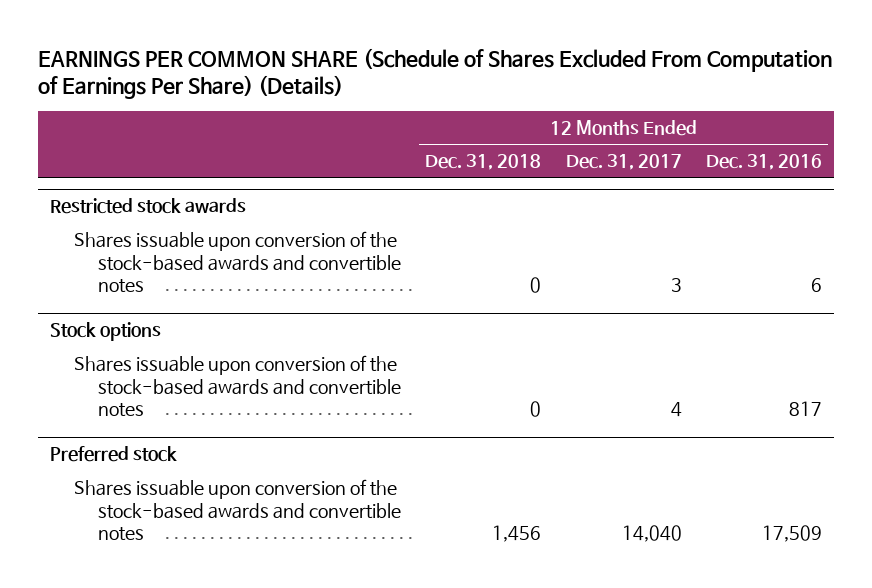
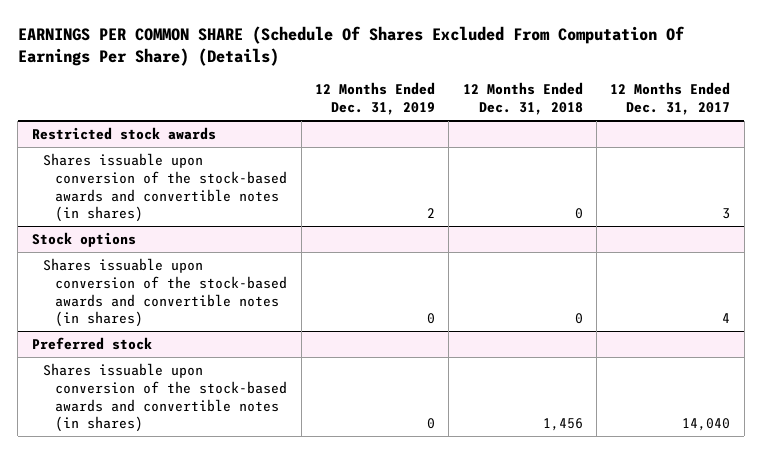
- EARNINGS PER COMMON SHARE (Schedule of Shares Excluded From Computation of Earnings Per Share) (Details)
+ EARNINGS PER COMMON SHARE (Schedule Of Shares Excluded From Computation Of Earnings Per Share) (Details)
- | 12 Months Ended Dec. 31, 2018 | 12 Months Ended Dec. 31, 2017 | 12 Months Ended Dec. 31, 2016
+ | 12 Months Ended Dec. 31, 2019 | 12 Months Ended Dec. 31, 2018 | 12 Months Ended Dec. 31, 2017
@ Restricted stock awards
- Shares issuable upon conversion of the stock-based awards and convertible notes | 0 | 3 | 6
+ Shares issuable upon conversion of the stock-based awards and convertible notes (in shares) | 2 | 0 | 3
@ Stock options
- Shares issuable upon conversion of the stock-based awards and convertible notes | 0 | 4 | 817
+ Shares issuable upon conversion of the stock-based awards and convertible notes (in shares) | 0 | 0 | 4
@ Preferred stock
- Shares issuable upon conversion of the stock-based awards and convertible notes | 1,456 | 14,040 | 17,509
+ Shares issuable upon conversion of the stock-based awards and convertible notes (in shares) | 0 | 1,456 | 14,040

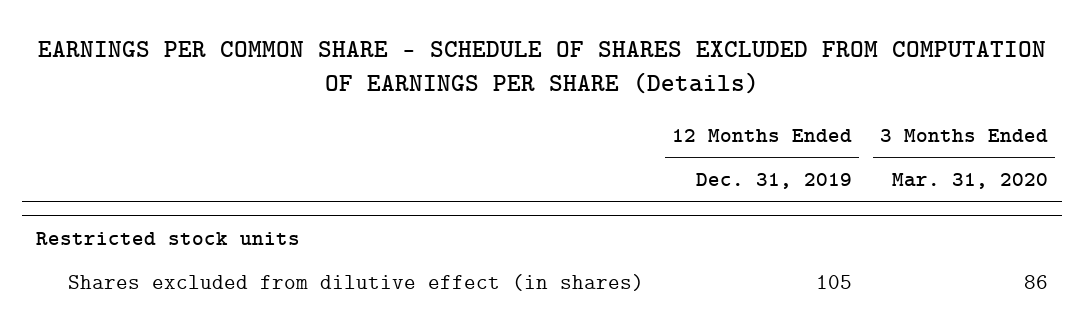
- EARNINGS PER COMMON SHARE (Schedule Of Shares Excluded From Computation Of Earnings Per Share) (Details)
+ EARNINGS PER COMMON SHARE - SCHEDULE OF SHARES EXCLUDED FROM COMPUTATION OF EARNINGS PER SHARE (Details)
- | 12 Months Ended Dec. 31, 2019 | 12 Months Ended Dec. 31, 2018 | 12 Months Ended Dec. 31, 2017
+ | 12 Months Ended Dec. 31, 2019 | 3 Months Ended Mar. 31, 2020
- Restricted stock awards
- Shares issuable upon conversion of the stock-based awards and convertible notes (in shares) | 2 | 0 | 3
- Stock options
- Shares issuable upon conversion of the stock-based awards and convertible notes (in shares) | 0 | 0 | 4
- Preferred stock
- Shares issuable upon conversion of the stock-based awards and convertible notes (in shares) | 0 | 1,456 | 14,040
+ Restricted stock units
+ Shares excluded from dilutive effect (in shares) | 105 | 86

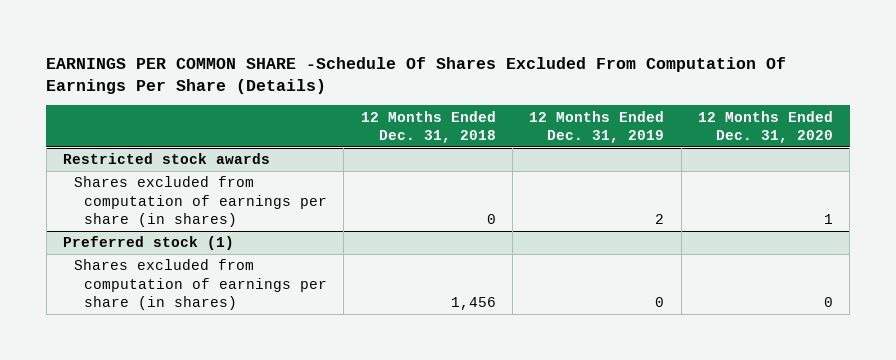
- EARNINGS PER COMMON SHARE - SCHEDULE OF SHARES EXCLUDED FROM COMPUTATION OF EARNINGS PER SHARE (Details)
+ EARNINGS PER COMMON SHARE -Schedule Of Shares Excluded From Computation Of Earnings Per Share (Details)
- | 12 Months Ended Dec. 31, 2019 | 3 Months Ended Mar. 31, 2020
+ | 12 Months Ended Dec. 31, 2018 | 12 Months Ended Dec. 31, 2019 | 12 Months Ended Dec. 31, 2020
- Restricted stock units
- Shares excluded from dilutive effect (in shares) | 105 | 86
+ Restricted stock awards
+ Shares excluded from computation of earnings per share (in shares) | 0 | 2 | 1
+ Preferred stock (1)
+ Shares excluded from computation of earnings per share (in shares) | 1,456 | 0 | 0

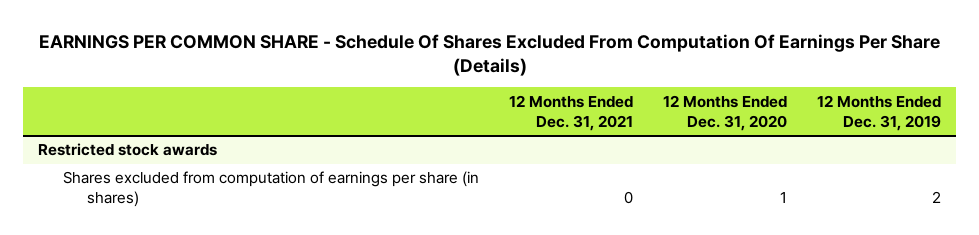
- EARNINGS PER COMMON SHARE -Schedule Of Shares Excluded From Computation Of Earnings Per Share (Details)
+ EARNINGS PER COMMON SHARE - Schedule Of Shares Excluded From Computation Of Earnings Per Share (Details)
- | 12 Months Ended Dec. 31, 2018 | 12 Months Ended Dec. 31, 2019 | 12 Months Ended Dec. 31, 2020
+ | 12 Months Ended Dec. 31, 2021 | 12 Months Ended Dec. 31, 2020 | 12 Months Ended Dec. 31, 2019
- Preferred stock (1)
- Shares excluded from computation of earnings per share (in shares) | 1,456 | 0 | 0

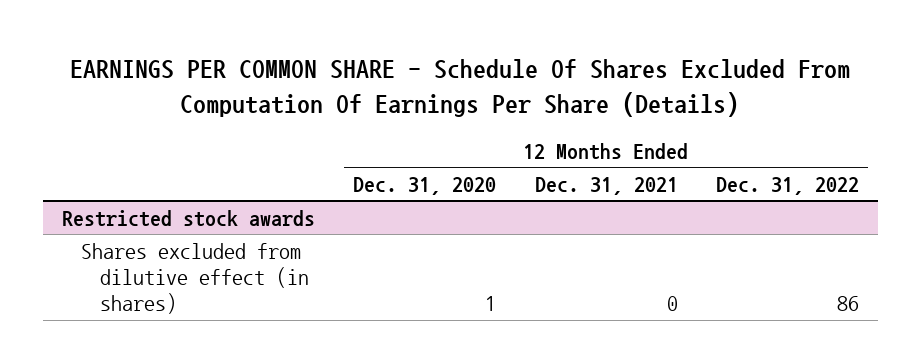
- | 12 Months Ended Dec. 31, 2021 | 12 Months Ended Dec. 31, 2020 | 12 Months Ended Dec. 31, 2019
+ | 12 Months Ended Dec. 31, 2020 | 12 Months Ended Dec. 31, 2021 | 12 Months Ended Dec. 31, 2022
@ Restricted stock awards
- Shares excluded from computation of earnings per share (in shares) | 0 | 1 | 2
+ Shares excluded from dilutive effect (in shares) | 1 | 0 | 86

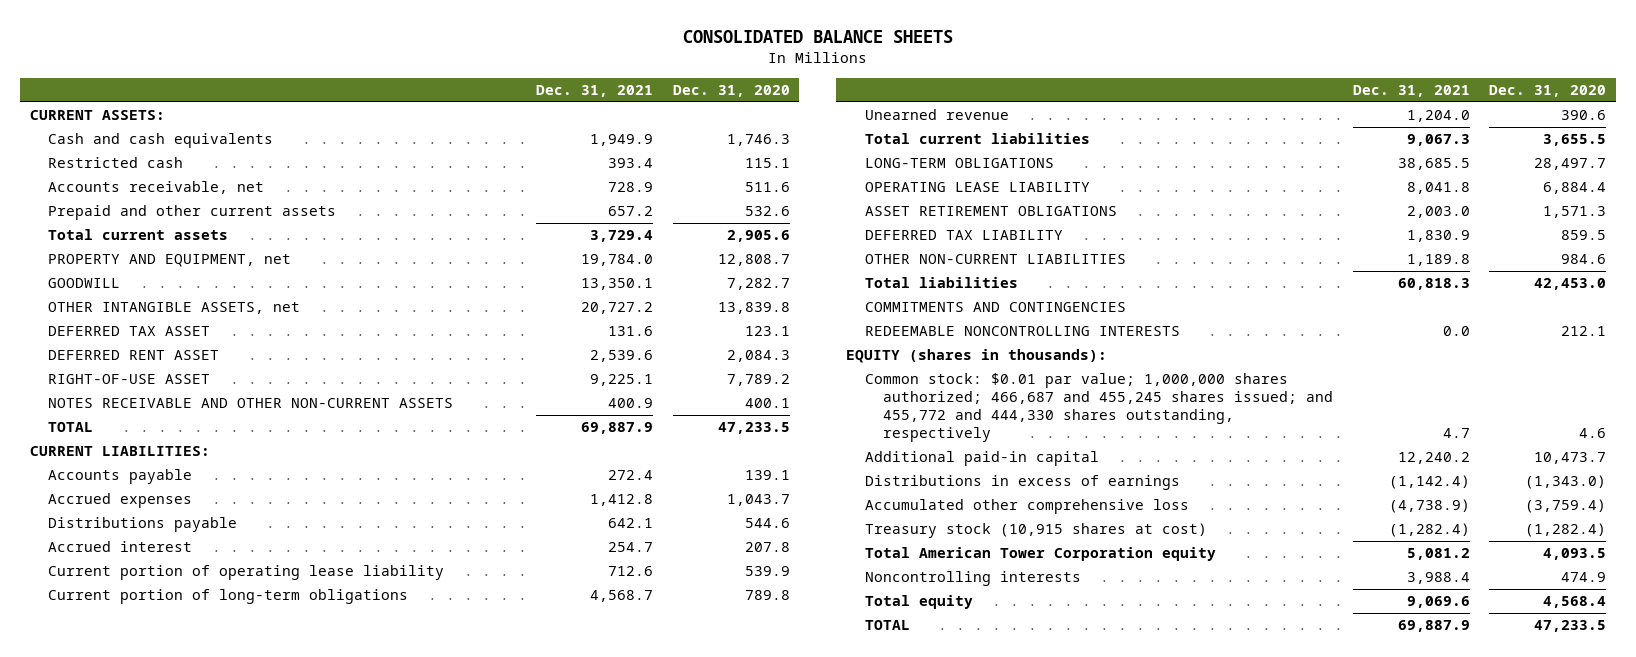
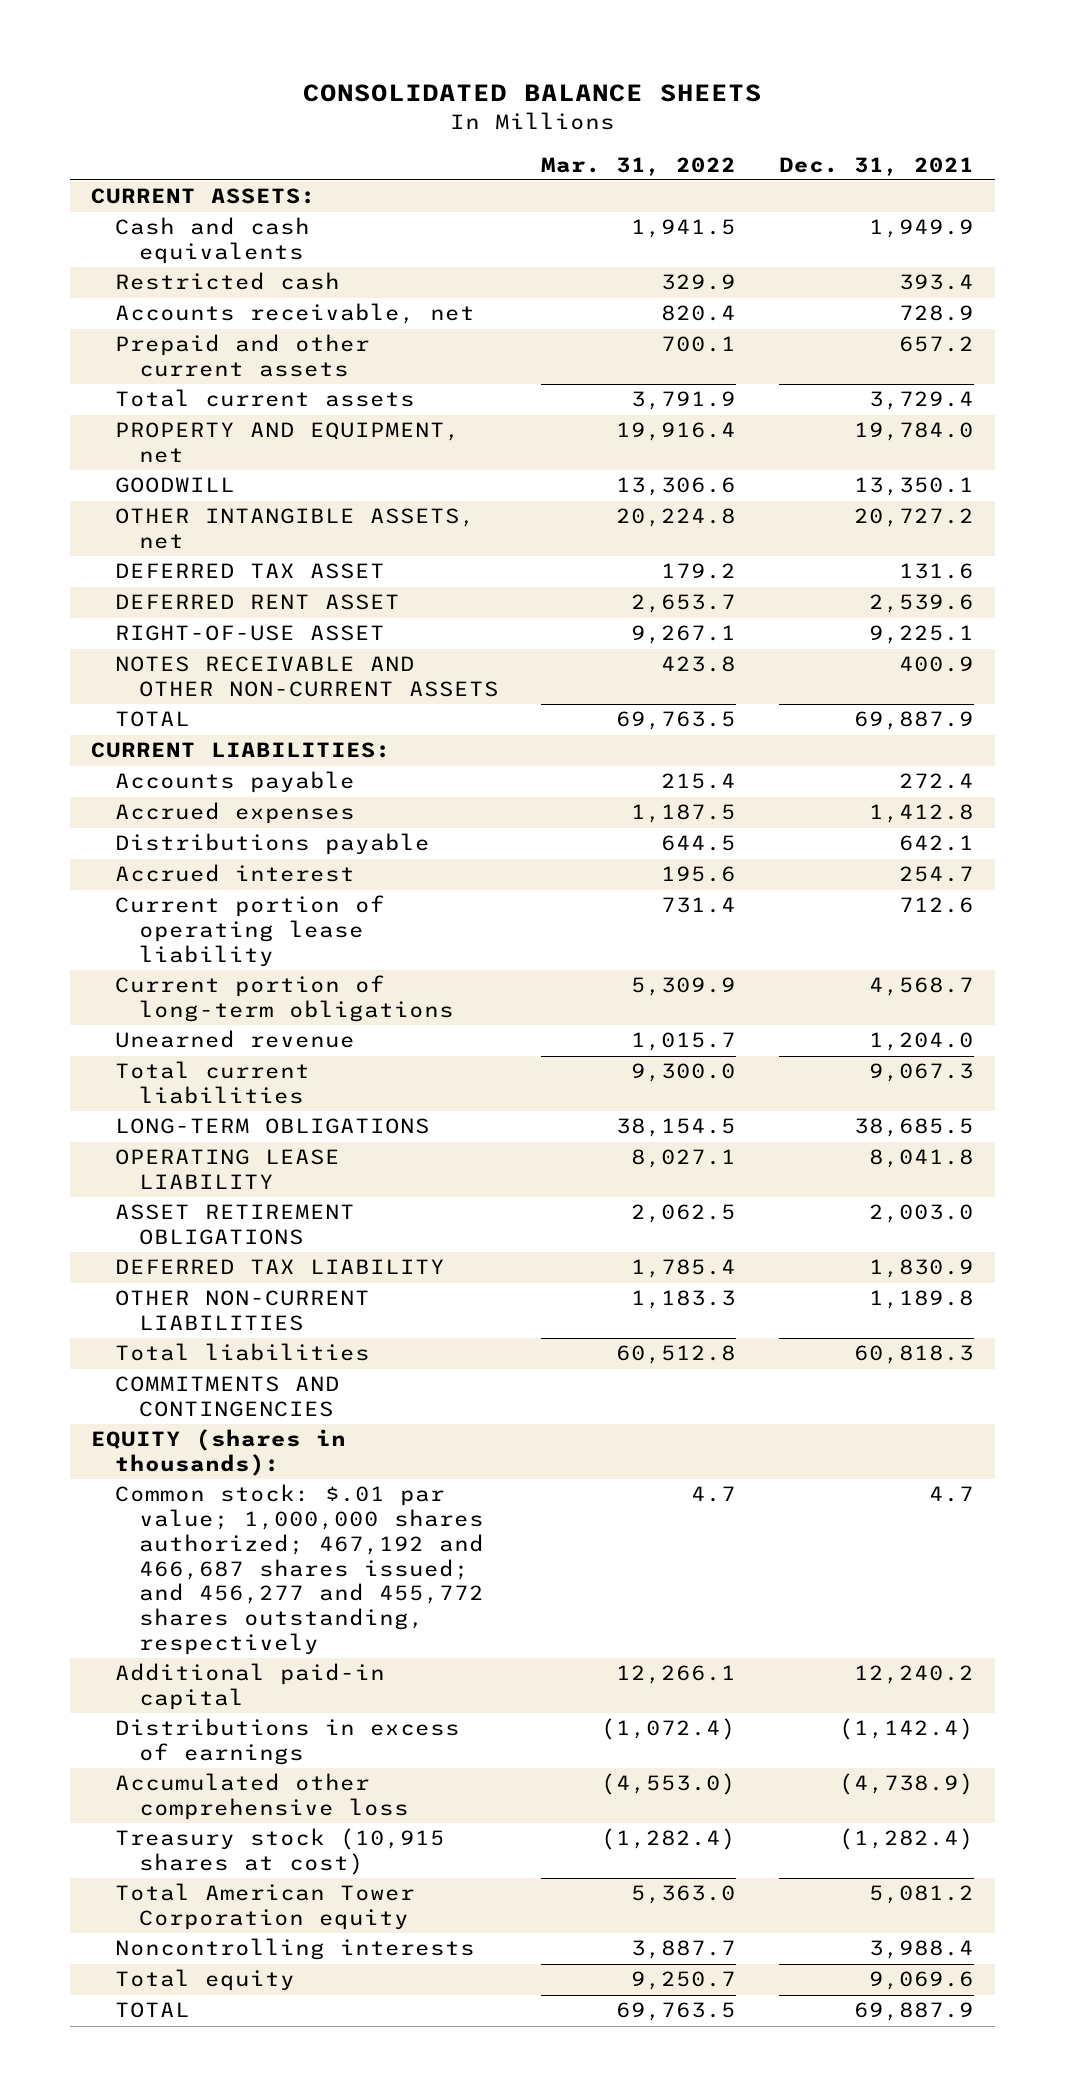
- | Dec. 31, 2021 | Dec. 31, 2020
+ | Mar. 31, 2022 | Dec. 31, 2021
- REDEEMABLE NONCONTROLLING INTERESTS | 0.0 | 212.1
- Common stock: $0.01 par value; 1,000,000 shares authorized; 466,687 and 455,245 shares issued; and 455,772 and 444,330 shares outstanding, respectively | 4.7 | 4.6
+ Common stock: $.01 par value; 1,000,000 shares authorized; 467,192 and 466,687 shares issued; and 456,277 and 455,772 shares outstanding, respectively | 4.7 | 4.7

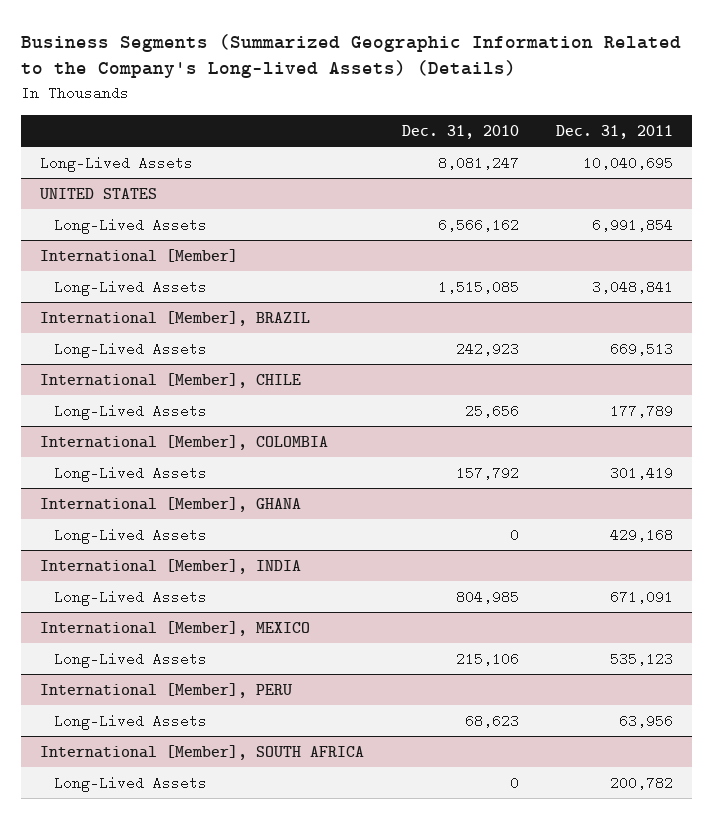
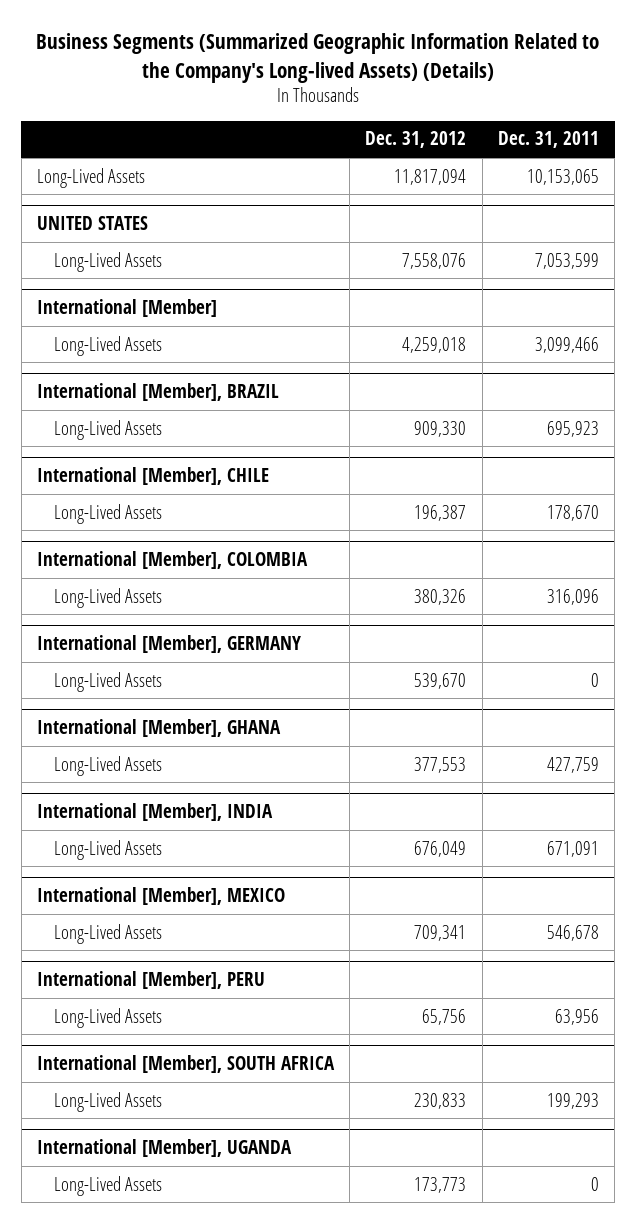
- | Dec. 31, 2010 | Dec. 31, 2011
+ | Dec. 31, 2012 | Dec. 31, 2011
- Long-Lived Assets | 8,081,247 | 10,040,695
+ Long-Lived Assets | 11,817,094 | 10,153,065
@ UNITED STATES
- Long-Lived Assets | 6,566,162 | 6,991,854
+ Long-Lived Assets | 7,558,076 | 7,053,599
@ International [Member]
- Long-Lived Assets | 1,515,085 | 3,048,841
+ Long-Lived Assets | 4,259,018 | 3,099,466
@ International [Member], BRAZIL
- Long-Lived Assets | 242,923 | 669,513
+ Long-Lived Assets | 909,330 | 695,923
@ International [Member], CHILE
- Long-Lived Assets | 25,656 | 177,789
+ Long-Lived Assets | 196,387 | 178,670
@ International [Member], COLOMBIA
- Long-Lived Assets | 157,792 | 301,419
+ Long-Lived Assets | 380,326 | 316,096
+ International [Member], GERMANY
+ Long-Lived Assets | 539,670 | 0
@ International [Member], GHANA
- Long-Lived Assets | 0 | 429,168
+ Long-Lived Assets | 377,553 | 427,759
@ International [Member], MEXICO
- Long-Lived Assets | 215,106 | 535,123
+ Long-Lived Assets | 709,341 | 546,678
@ International [Member], SOUTH AFRICA
- Long-Lived Assets | 0 | 200,782
+ Long-Lived Assets | 230,833 | 199,293
+ International [Member], UGANDA
+ Long-Lived Assets | 173,773 | 0

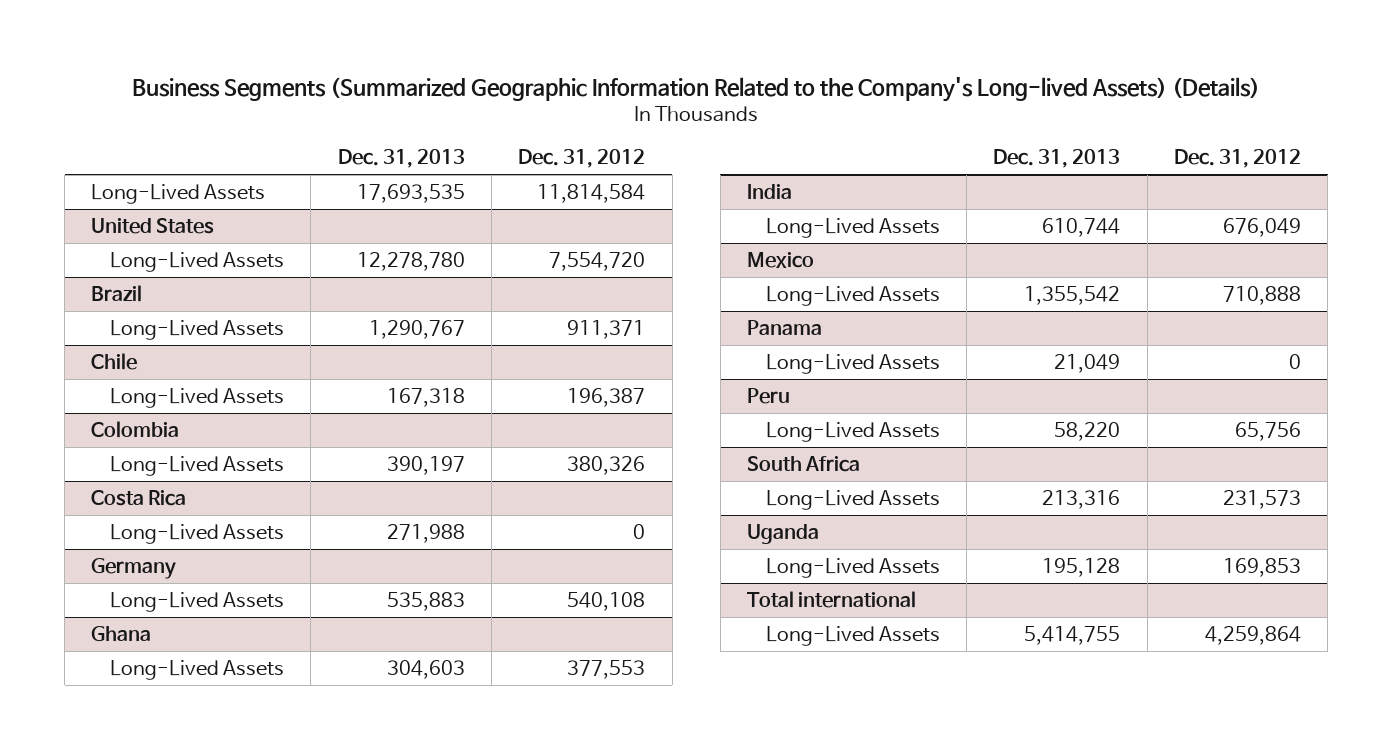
- | Dec. 31, 2012 | Dec. 31, 2011
+ | Dec. 31, 2013 | Dec. 31, 2012
- Long-Lived Assets | 11,817,094 | 10,153,065
- UNITED STATES
- Long-Lived Assets | 7,558,076 | 7,053,599
- International [Member]
- Long-Lived Assets | 4,259,018 | 3,099,466
- International [Member], BRAZIL
- Long-Lived Assets | 909,330 | 695,923
- International [Member], CHILE
+ Long-Lived Assets | 17,693,535 | 11,814,584
+ United States
+ Long-Lived Assets | 12,278,780 | 7,554,720
+ Brazil
+ Long-Lived Assets | 1,290,767 | 911,371
+ Chile
- International [Member], COLOMBIA
+ Colombia
- International [Member], GERMANY
- Long-Lived Assets | 539,670 | 0
- International [Member], GHANA
+ Costa Rica
+ Long-Lived Assets | 271,988 | 0
+ Germany
+ Long-Lived Assets | 535,883 | 540,108
+ Ghana
- International [Member], INDIA
+ India
- International [Member], MEXICO
- Long-Lived Assets | 709,341 | 546,678
- International [Member], PERU
+ Mexico
+ Long-Lived Assets | 1,355,542 | 710,888
+ Panama
+ Long-Lived Assets | 21,049 | 0
+ Peru
- International [Member], SOUTH AFRICA
- Long-Lived Assets | 230,833 | 199,293
- International [Member], UGANDA
- Long-Lived Assets | 173,773 | 0
+ South Africa
+ Long-Lived Assets | 213,316 | 231,573
+ Uganda
+ Long-Lived Assets | 195,128 | 169,853
+ Total international
+ Long-Lived Assets | 5,414,755 | 4,259,864

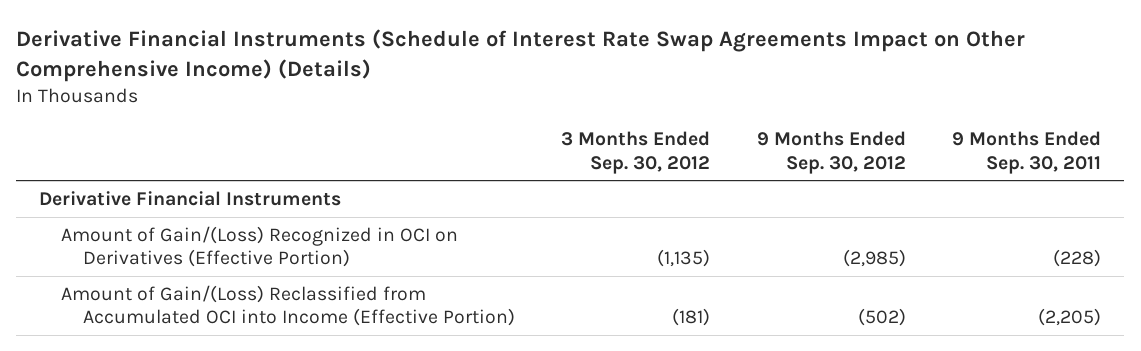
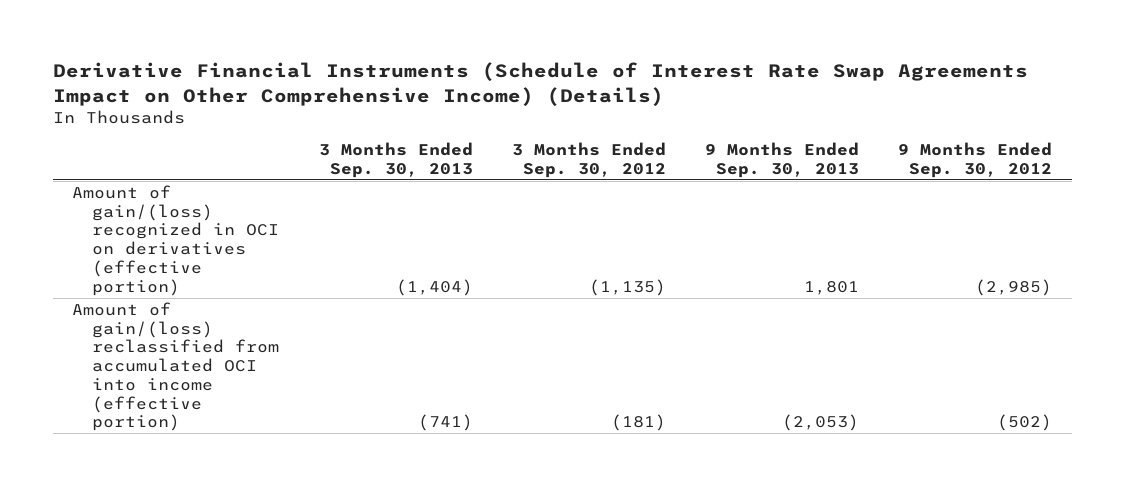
- | 3 Months Ended Sep. 30, 2012 | 9 Months Ended Sep. 30, 2012 | 9 Months Ended Sep. 30, 2011
+ | 3 Months Ended Sep. 30, 2013 | 3 Months Ended Sep. 30, 2012 | 9 Months Ended Sep. 30, 2013 | 9 Months Ended Sep. 30, 2012
- Derivative Financial Instruments
- Amount of Gain/(Loss) Recognized in OCI on Derivatives (Effective Portion) | (1,135) | (2,985) | (228)
- Amount of Gain/(Loss) Reclassified from Accumulated OCI into Income (Effective Portion) | (181) | (502) | (2,205)
+ Amount of gain/(loss) recognized in OCI on derivatives (effective portion) | (1,404) | (1,135) | 1,801 | (2,985)
+ Amount of gain/(loss) reclassified from accumulated OCI into income (effective portion) | (741) | (181) | (2,053) | (502)

